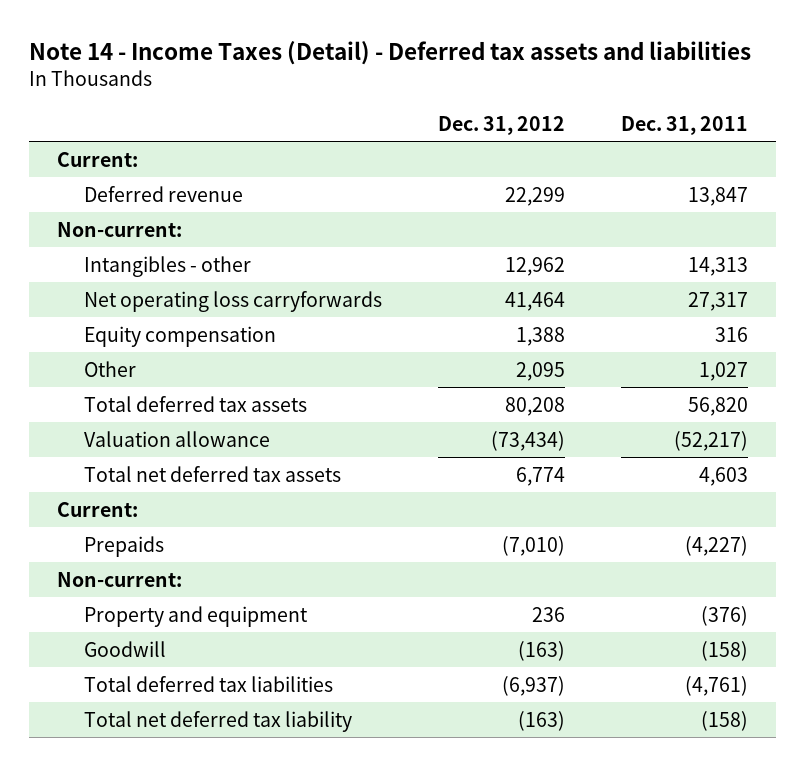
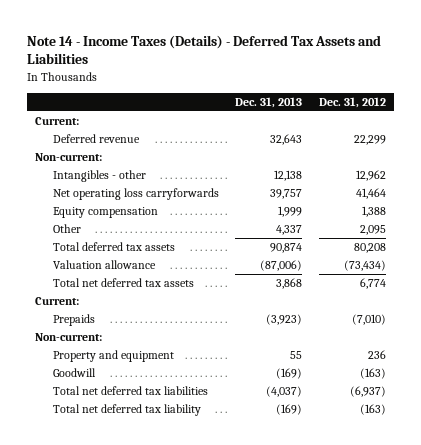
- Note 14 - Income Taxes (Detail) - Deferred tax assets and liabilities
+ Note 14 - Income Taxes (Details) - Deferred Tax Assets and Liabilities
- | Dec. 31, 2012 | Dec. 31, 2011
+ | Dec. 31, 2013 | Dec. 31, 2012
- Total deferred tax liabilities | (6,937) | (4,761)
+ Total net deferred tax liabilities | (4,037) | (6,937)

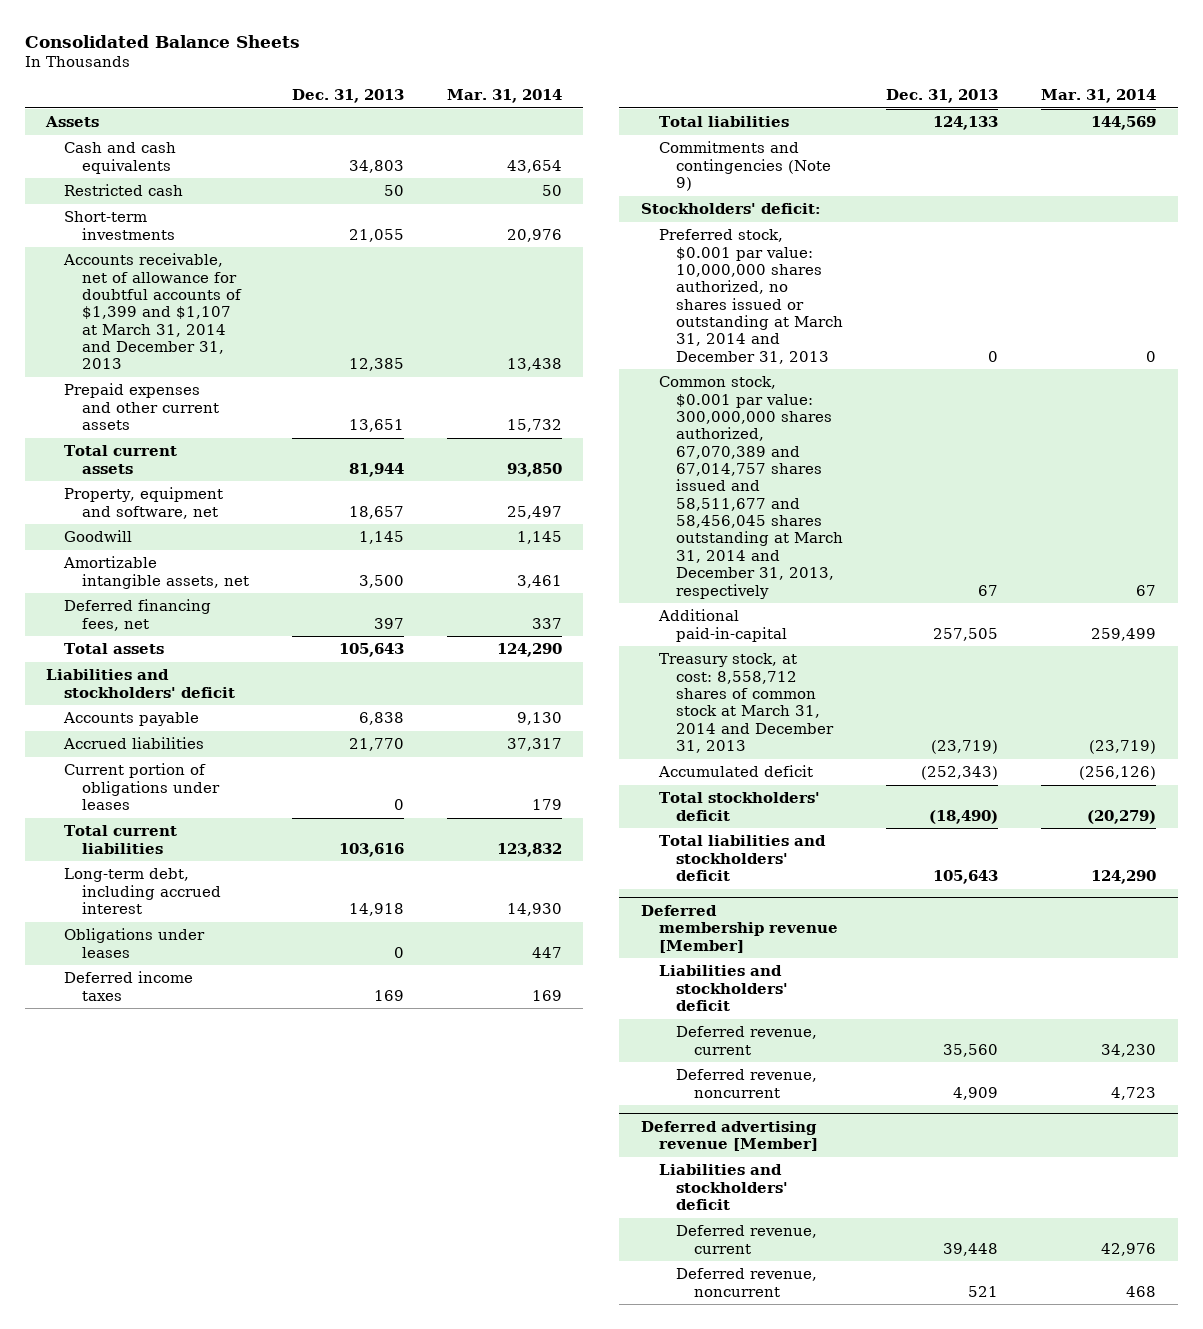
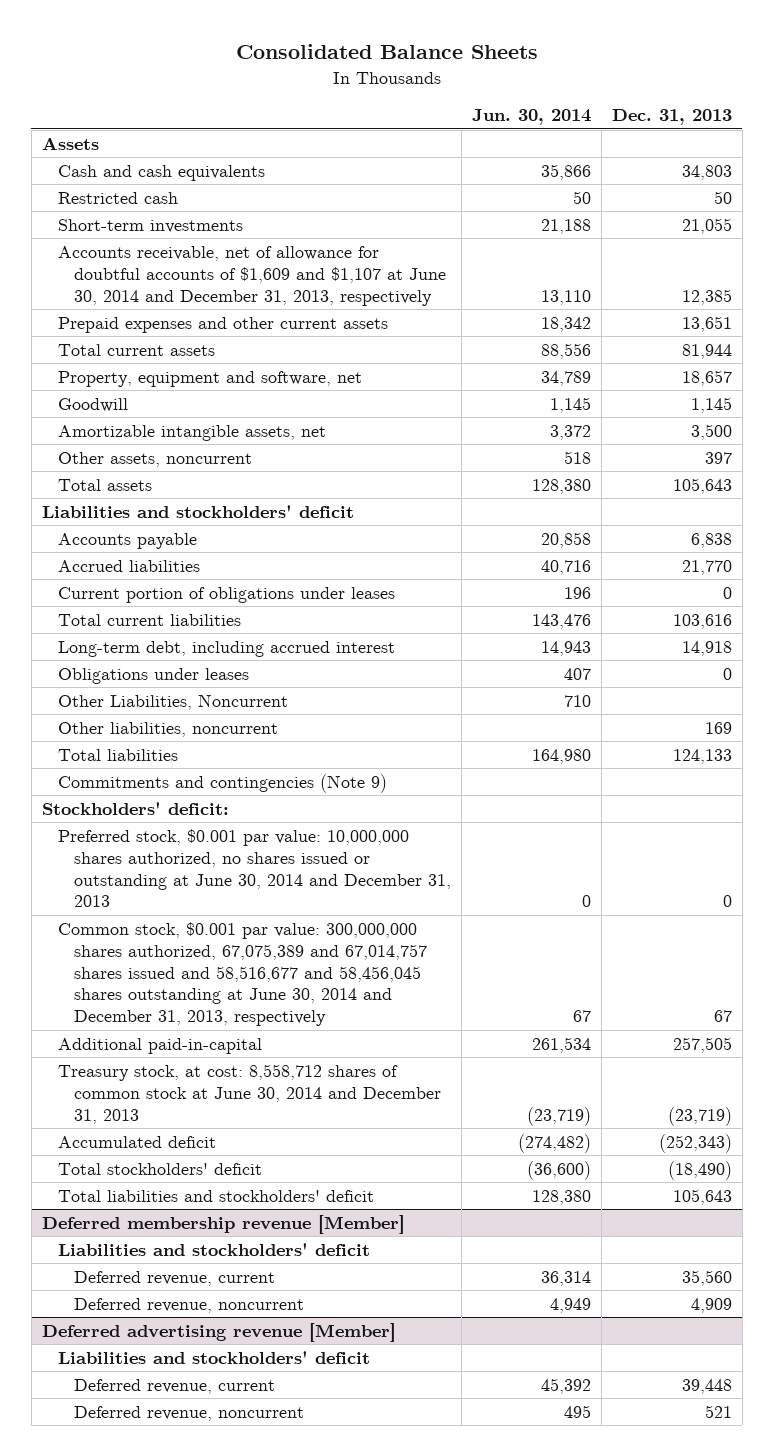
- | Dec. 31, 2013 | Mar. 31, 2014
+ | Jun. 30, 2014 | Dec. 31, 2013
- Accounts receivable, net of allowance for doubtful accounts of $1,399 and $1,107 at March 31, 2014 and December 31, 2013 | 12,385 | 13,438
+ Accounts receivable, net of allowance for doubtful accounts of $1,609 and $1,107 at June 30, 2014 and December 31, 2013, respectively | 13,110 | 12,385
- Deferred financing fees, net | 397 | 337
+ Other assets, noncurrent | 518 | 397
- Deferred income taxes | 169 | 169
+ Other Liabilities, Noncurrent | 710 |
+ Other liabilities, noncurrent | | 169
- Preferred stock, $0.001 par value: 10,000,000 shares authorized, no shares issued or outstanding at March 31, 2014 and December 31, 2013 | 0 | 0
- Common stock, $0.001 par value: 300,000,000 shares authorized, 67,070,389 and 67,014,757 shares issued and 58,511,677 and 58,456,045 shares outstanding at March 31, 2014 and December 31, 2013, respectively | 67 | 67
+ Preferred stock, $0.001 par value: 10,000,000 shares authorized, no shares issued or outstanding at June 30, 2014 and December 31, 2013 | 0 | 0
+ Common stock, $0.001 par value: 300,000,000 shares authorized, 67,075,389 and 67,014,757 shares issued and 58,516,677 and 58,456,045 shares outstanding at June 30, 2014 and December 31, 2013, respectively | 67 | 67
- Treasury stock, at cost: 8,558,712 shares of common stock at March 31, 2014 and December 31, 2013 | (23,719) | (23,719)
+ Treasury stock, at cost: 8,558,712 shares of common stock at June 30, 2014 and December 31, 2013 | (23,719) | (23,719)

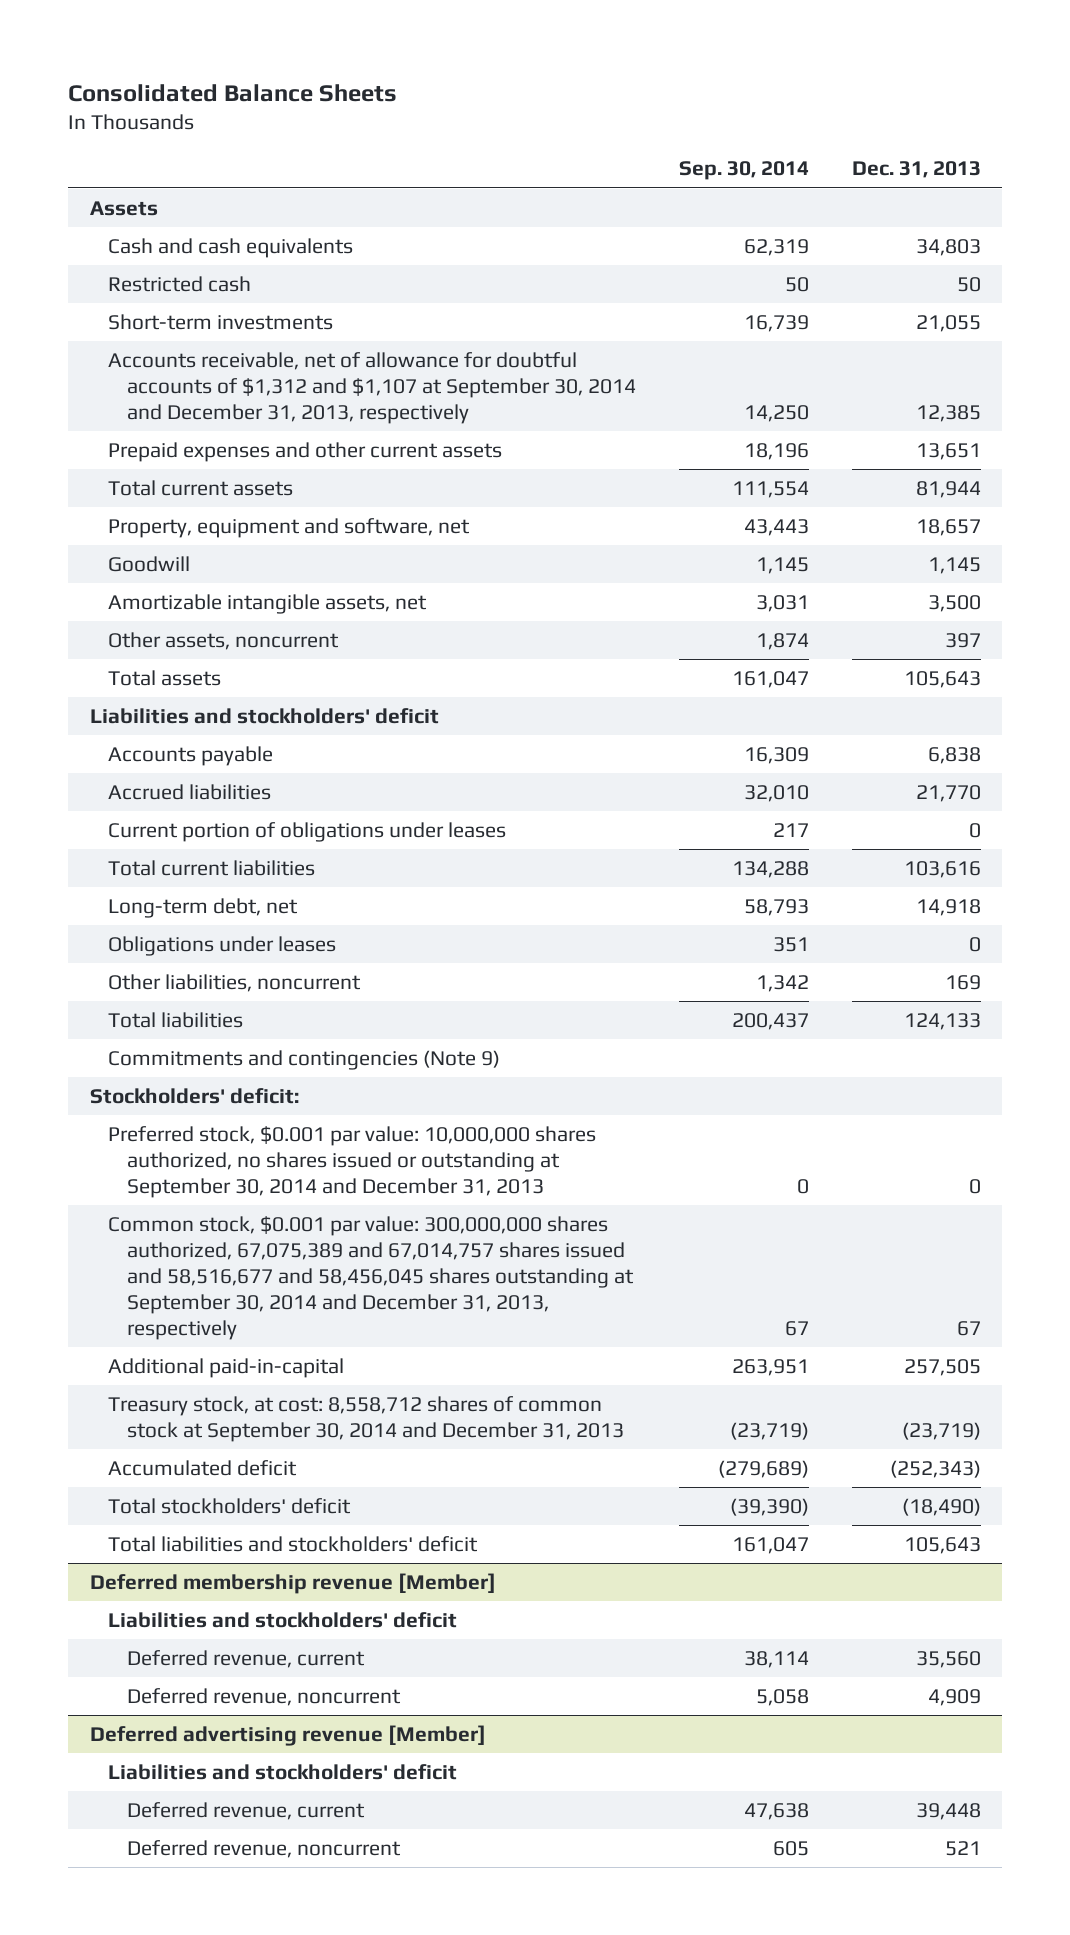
- | Jun. 30, 2014 | Dec. 31, 2013
+ | Sep. 30, 2014 | Dec. 31, 2013
- Accounts receivable, net of allowance for doubtful accounts of $1,609 and $1,107 at June 30, 2014 and December 31, 2013, respectively | 13,110 | 12,385
+ Accounts receivable, net of allowance for doubtful accounts of $1,312 and $1,107 at September 30, 2014 and December 31, 2013, respectively | 14,250 | 12,385
- Long-term debt, including accrued interest | 14,943 | 14,918
+ Long-term debt, net | 58,793 | 14,918
- Other Liabilities, Noncurrent | 710 |
- Preferred stock, $0.001 par value: 10,000,000 shares authorized, no shares issued or outstanding at June 30, 2014 and December 31, 2013 | 0 | 0
- Common stock, $0.001 par value: 300,000,000 shares authorized, 67,075,389 and 67,014,757 shares issued and 58,516,677 and 58,456,045 shares outstanding at June 30, 2014 and December 31, 2013, respectively | 67 | 67
+ Preferred stock, $0.001 par value: 10,000,000 shares authorized, no shares issued or outstanding at September 30, 2014 and December 31, 2013 | 0 | 0
+ Common stock, $0.001 par value: 300,000,000 shares authorized, 67,075,389 and 67,014,757 shares issued and 58,516,677 and 58,456,045 shares outstanding at September 30, 2014 and December 31, 2013, respectively | 67 | 67
- Treasury stock, at cost: 8,558,712 shares of common stock at June 30, 2014 and December 31, 2013 | (23,719) | (23,719)
+ Treasury stock, at cost: 8,558,712 shares of common stock at September 30, 2014 and December 31, 2013 | (23,719) | (23,719)

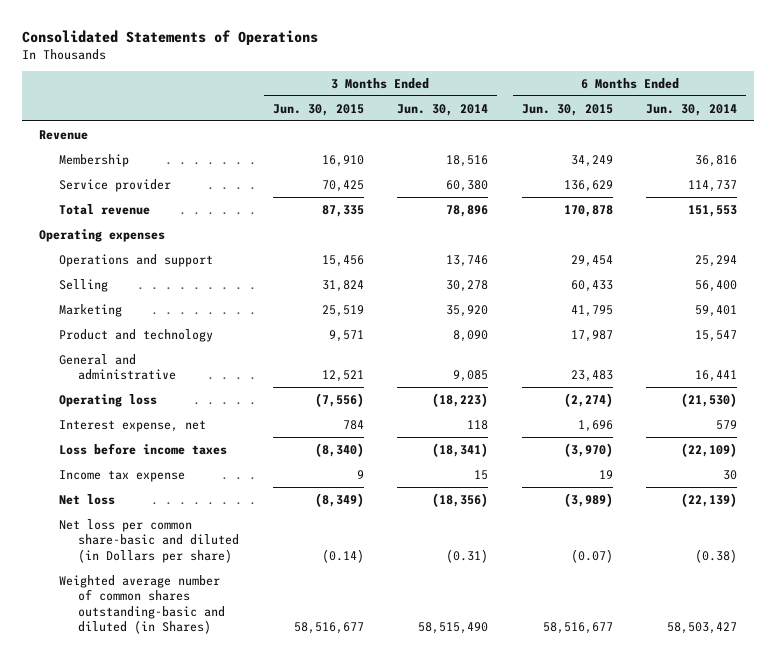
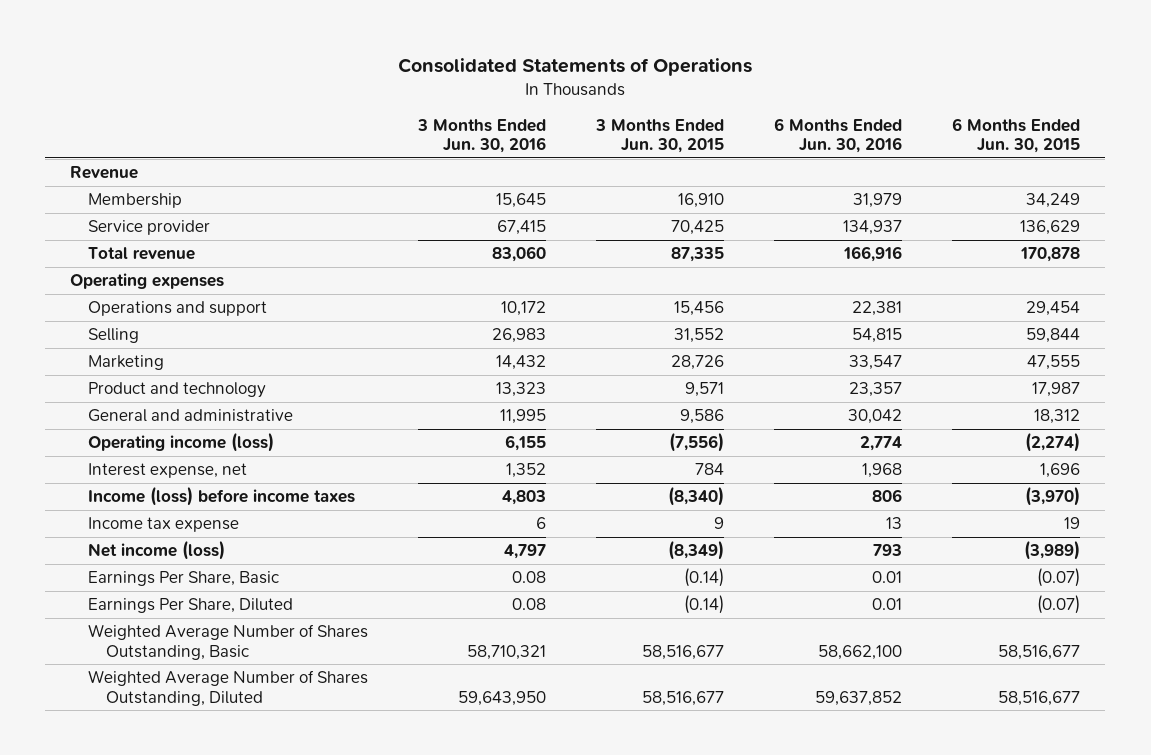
- | 3 Months Ended Jun. 30, 2015 | 3 Months Ended Jun. 30, 2014 | 6 Months Ended Jun. 30, 2015 | 6 Months Ended Jun. 30, 2014
+ | 3 Months Ended Jun. 30, 2016 | 3 Months Ended Jun. 30, 2015 | 6 Months Ended Jun. 30, 2016 | 6 Months Ended Jun. 30, 2015
- Selling | 31,824 | 30,278 | 60,433 | 56,400
- Marketing | 25,519 | 35,920 | 41,795 | 59,401
+ Selling | 26,983 | 31,552 | 54,815 | 59,844
+ Marketing | 14,432 | 28,726 | 33,547 | 47,555
- General and administrative | 12,521 | 9,085 | 23,483 | 16,441
- Operating loss | (7,556) | (18,223) | (2,274) | (21,530)
+ General and administrative | 11,995 | 9,586 | 30,042 | 18,312
+ Operating income (loss) | 6,155 | (7,556) | 2,774 | (2,274)
- Loss before income taxes | (8,340) | (18,341) | (3,970) | (22,109)
+ Income (loss) before income taxes | 4,803 | (8,340) | 806 | (3,970)
- Net loss | (8,349) | (18,356) | (3,989) | (22,139)
- Net loss per common share-basic and diluted (in Dollars per share) | (0.14) | (0.31) | (0.07) | (0.38)
- Weighted average number of common shares outstanding-basic and diluted (in Shares) | 58,516,677 | 58,515,490 | 58,516,677 | 58,503,427
+ Net income (loss) | 4,797 | (8,349) | 793 | (3,989)
+ Earnings Per Share, Basic | 0.08 | (0.14) | 0.01 | (0.07)
+ Earnings Per Share, Diluted | 0.08 | (0.14) | 0.01 | (0.07)
+ Weighted Average Number of Shares Outstanding, Basic | 58,710,321 | 58,516,677 | 58,662,100 | 58,516,677
+ Weighted Average Number of Shares Outstanding, Diluted | 59,643,950 | 58,516,677 | 59,637,852 | 58,516,677

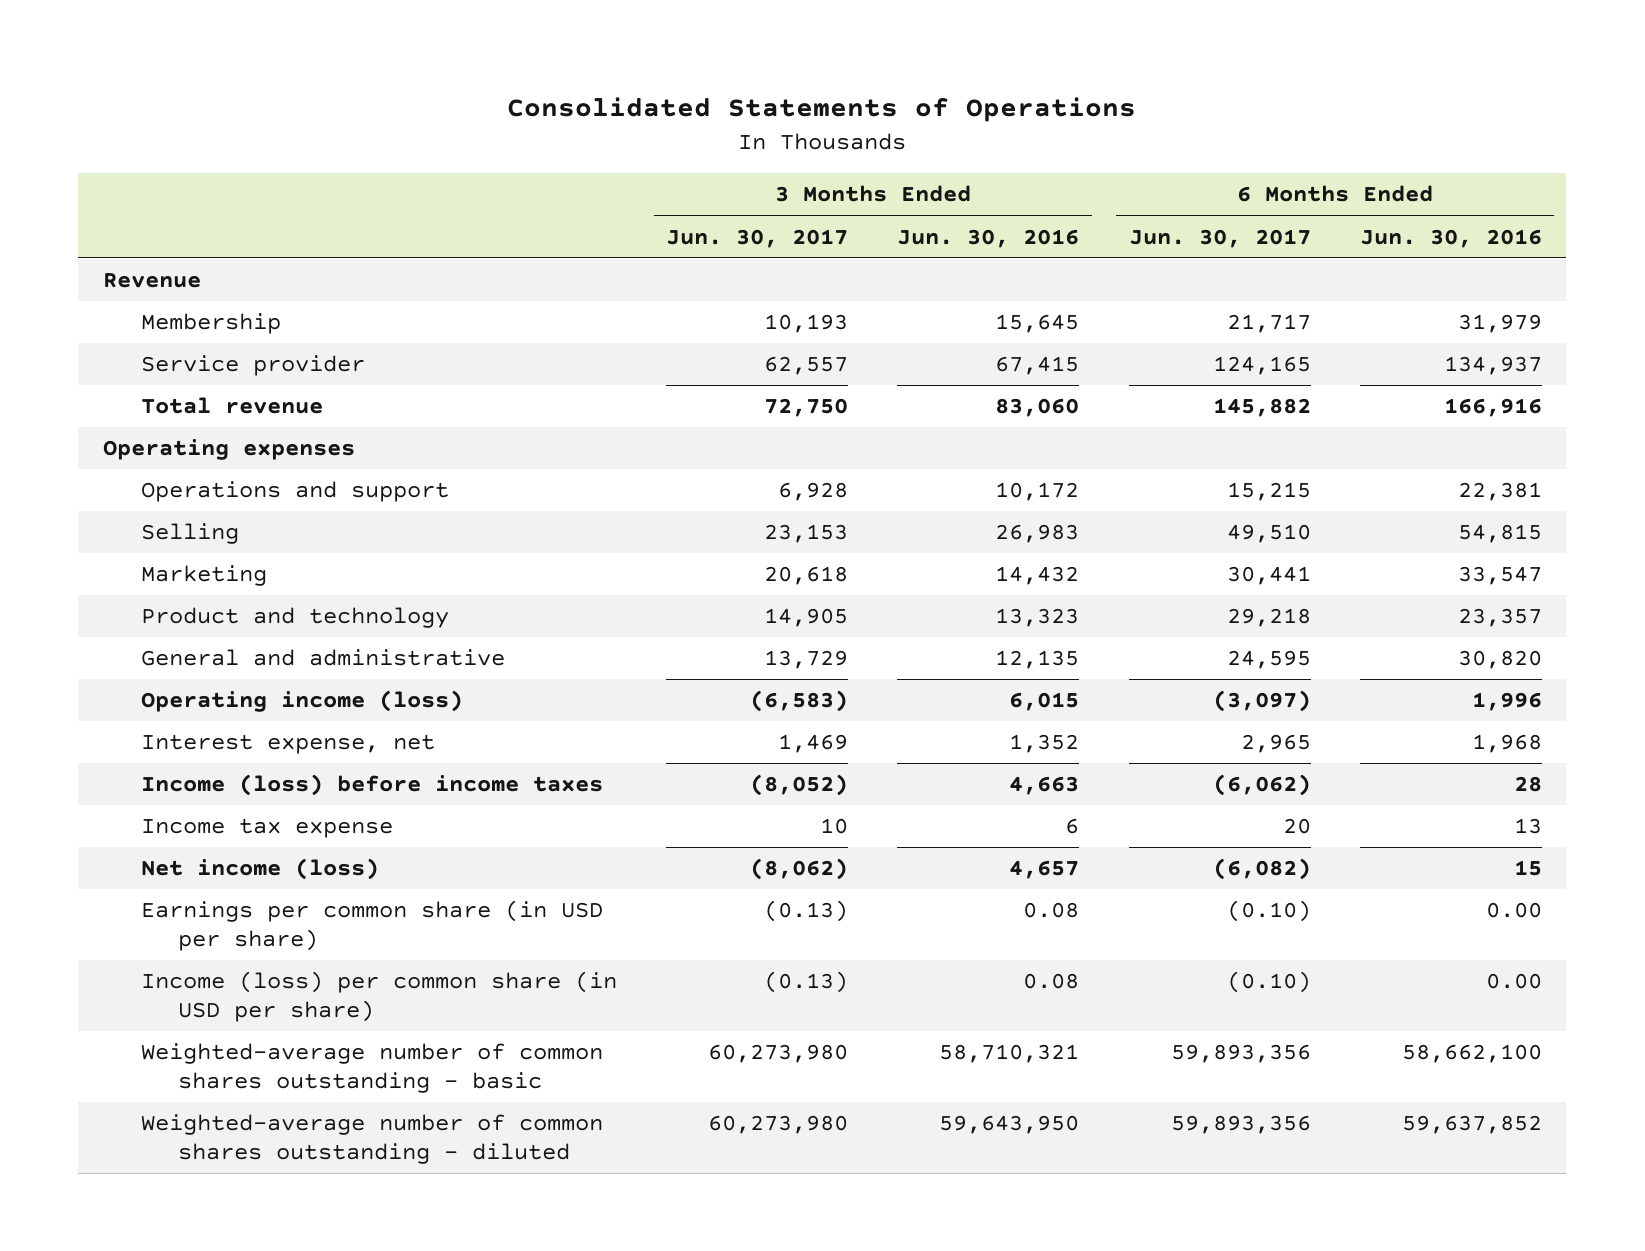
- | 3 Months Ended Jun. 30, 2016 | 3 Months Ended Jun. 30, 2015 | 6 Months Ended Jun. 30, 2016 | 6 Months Ended Jun. 30, 2015
+ | 3 Months Ended Jun. 30, 2017 | 3 Months Ended Jun. 30, 2016 | 6 Months Ended Jun. 30, 2017 | 6 Months Ended Jun. 30, 2016
- General and administrative | 11,995 | 9,586 | 30,042 | 18,312
- Operating income (loss) | 6,155 | (7,556) | 2,774 | (2,274)
+ General and administrative | 13,729 | 12,135 | 24,595 | 30,820
+ Operating income (loss) | (6,583) | 6,015 | (3,097) | 1,996
- Income (loss) before income taxes | 4,803 | (8,340) | 806 | (3,970)
+ Income (loss) before income taxes | (8,052) | 4,663 | (6,062) | 28
- Net income (loss) | 4,797 | (8,349) | 793 | (3,989)
- Earnings Per Share, Basic | 0.08 | (0.14) | 0.01 | (0.07)
- Earnings Per Share, Diluted | 0.08 | (0.14) | 0.01 | (0.07)
- Weighted Average Number of Shares Outstanding, Basic | 58,710,321 | 58,516,677 | 58,662,100 | 58,516,677
- Weighted Average Number of Shares Outstanding, Diluted | 59,643,950 | 58,516,677 | 59,637,852 | 58,516,677
+ Net income (loss) | (8,062) | 4,657 | (6,082) | 15
+ Earnings per common share (in USD per share) | (0.13) | 0.08 | (0.10) | 0.00
+ Income (loss) per common share (in USD per share) | (0.13) | 0.08 | (0.10) | 0.00
+ Weighted-average number of common shares outstanding - basic | 60,273,980 | 58,710,321 | 59,893,356 | 58,662,100
+ Weighted-average number of common shares outstanding - diluted | 60,273,980 | 59,643,950 | 59,893,356 | 59,637,852

